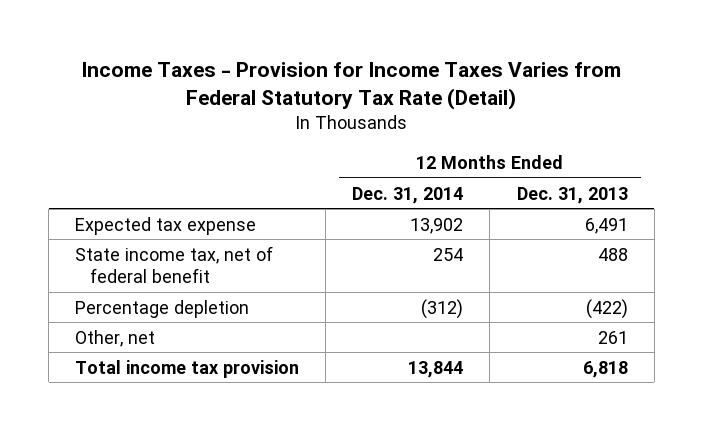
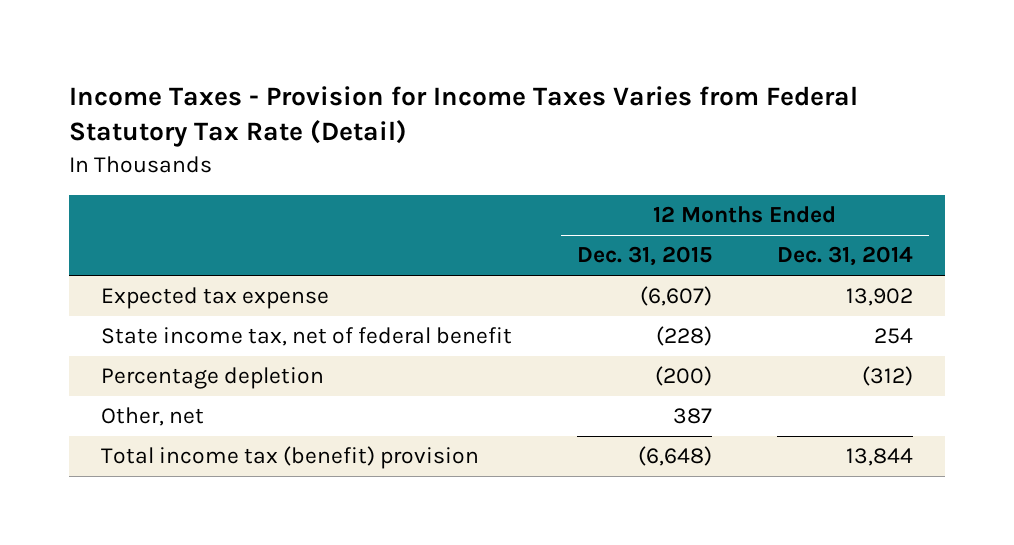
- | 12 Months Ended Dec. 31, 2014 | 12 Months Ended Dec. 31, 2013
+ | 12 Months Ended Dec. 31, 2015 | 12 Months Ended Dec. 31, 2014
- Total income tax provision | 13,844 | 6,818
+ Total income tax (benefit) provision | (6,648) | 13,844

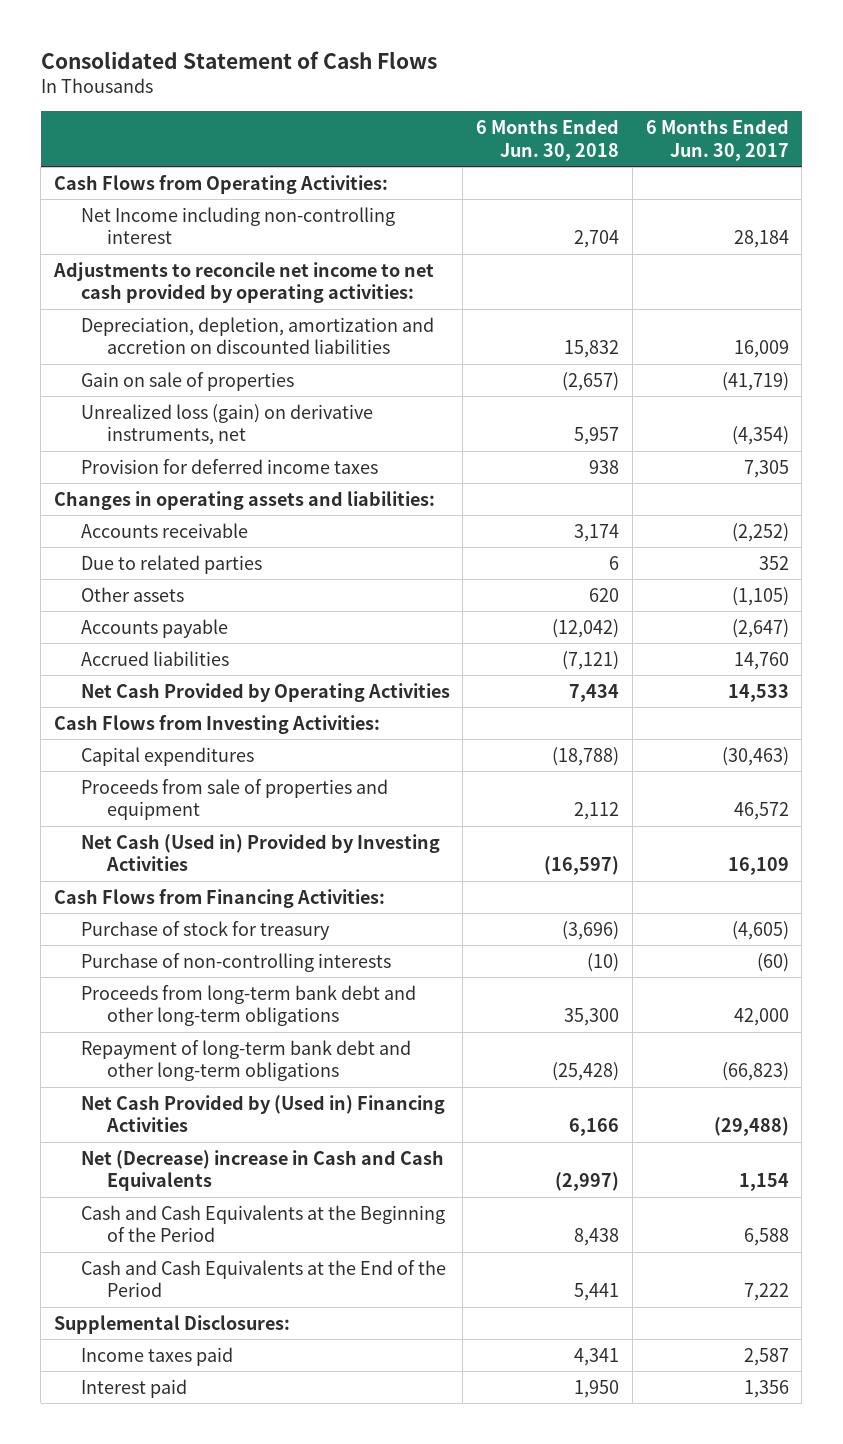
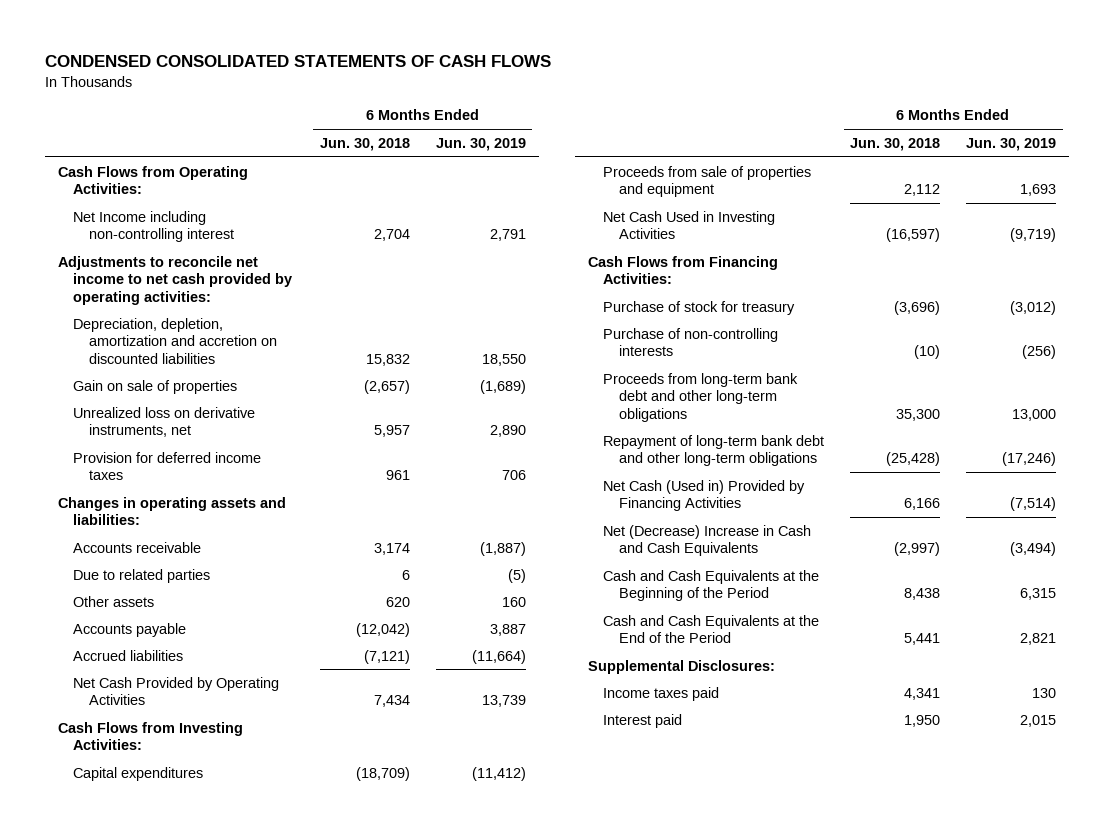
- Consolidated Statement of Cash Flows
+ CONDENSED CONSOLIDATED STATEMENTS OF CASH FLOWS
- | 6 Months Ended Jun. 30, 2018 | 6 Months Ended Jun. 30, 2017
+ | 6 Months Ended Jun. 30, 2018 | 6 Months Ended Jun. 30, 2019
- Unrealized loss (gain) on derivative instruments, net | 5,957 | (4,354)
- Provision for deferred income taxes | 938 | 7,305
+ Unrealized loss on derivative instruments, net | 5,957 | 2,890
+ Provision for deferred income taxes | 961 | 706
- Capital expenditures | (18,788) | (30,463)
+ Capital expenditures | (18,709) | (11,412)
- Net Cash (Used in) Provided by Investing Activities | (16,597) | 16,109
+ Net Cash Used in Investing Activities | (16,597) | (9,719)
- Net Cash Provided by (Used in) Financing Activities | 6,166 | (29,488)
- Net (Decrease) increase in Cash and Cash Equivalents | (2,997) | 1,154
+ Net Cash (Used in) Provided by Financing Activities | 6,166 | (7,514)
+ Net (Decrease) Increase in Cash and Cash Equivalents | (2,997) | (3,494)

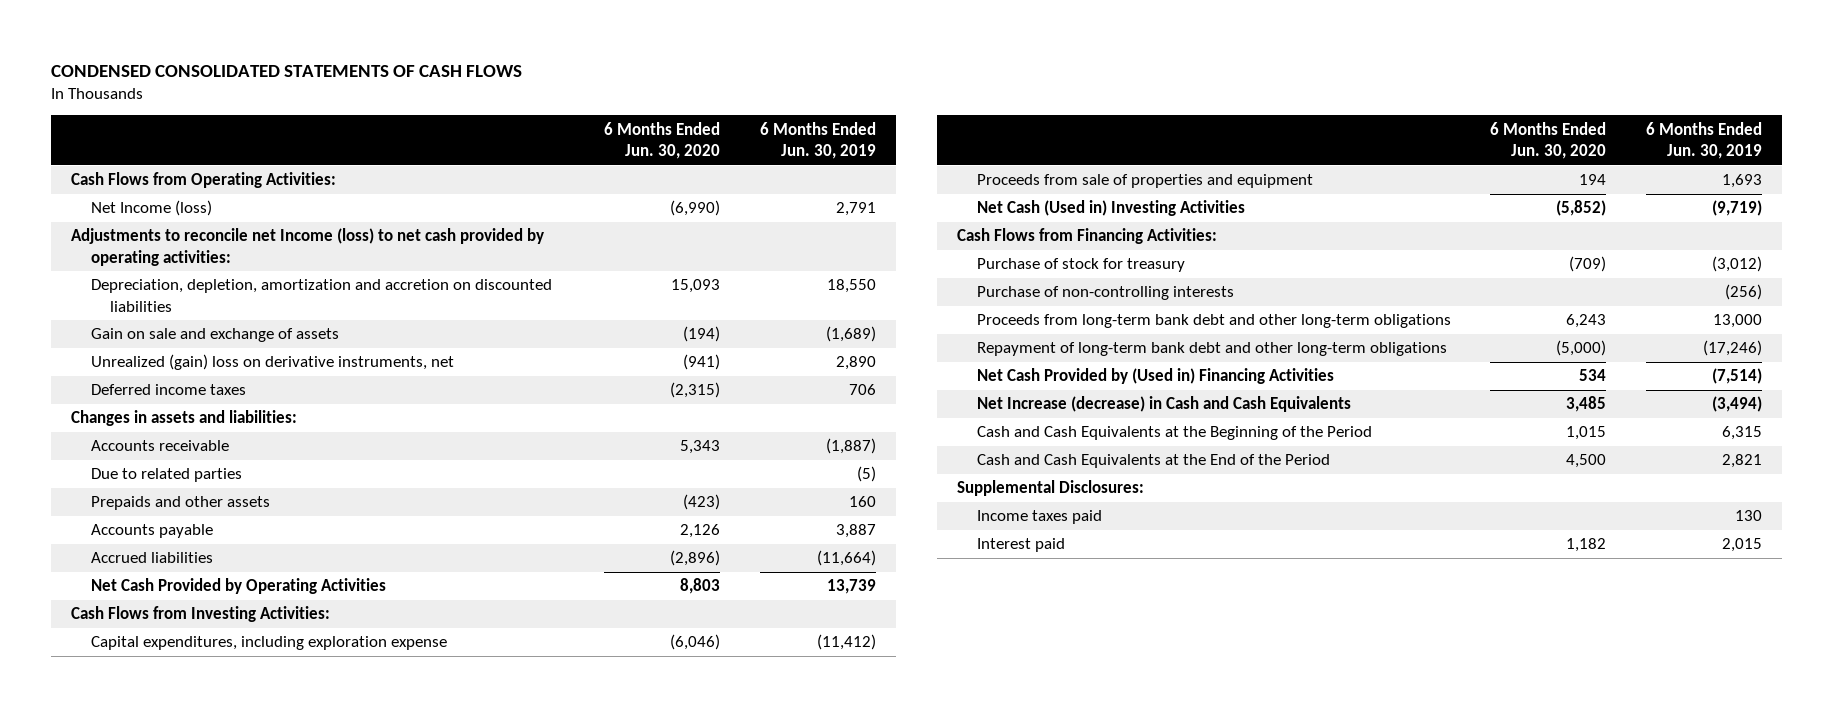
- | 6 Months Ended Jun. 30, 2018 | 6 Months Ended Jun. 30, 2019
+ | 6 Months Ended Jun. 30, 2020 | 6 Months Ended Jun. 30, 2019
- Net Income including non-controlling interest | 2,704 | 2,791
- Adjustments to reconcile net income to net cash provided by operating activities:
+ Net Income (loss) | (6,990) | 2,791
+ Adjustments to reconcile net Income (loss) to net cash provided by operating activities:
- Gain on sale of properties | (2,657) | (1,689)
- Unrealized loss on derivative instruments, net | 5,957 | 2,890
- Provision for deferred income taxes | 961 | 706
- Changes in operating assets and liabilities:
+ Gain on sale and exchange of assets | (194) | (1,689)
+ Unrealized (gain) loss on derivative instruments, net | (941) | 2,890
+ Deferred income taxes | (2,315) | 706
+ Changes in assets and liabilities:
- Other assets | 620 | 160
+ Prepaids and other assets | (423) | 160
- Capital expenditures | (18,709) | (11,412)
+ Capital expenditures, including exploration expense | (6,046) | (11,412)
- Net Cash Used in Investing Activities | (16,597) | (9,719)
+ Net Cash (Used in) Investing Activities | (5,852) | (9,719)
- Net Cash (Used in) Provided by Financing Activities | 6,166 | (7,514)
- Net (Decrease) Increase in Cash and Cash Equivalents | (2,997) | (3,494)
+ Net Cash Provided by (Used in) Financing Activities | 534 | (7,514)
+ Net Increase (decrease) in Cash and Cash Equivalents | 3,485 | (3,494)

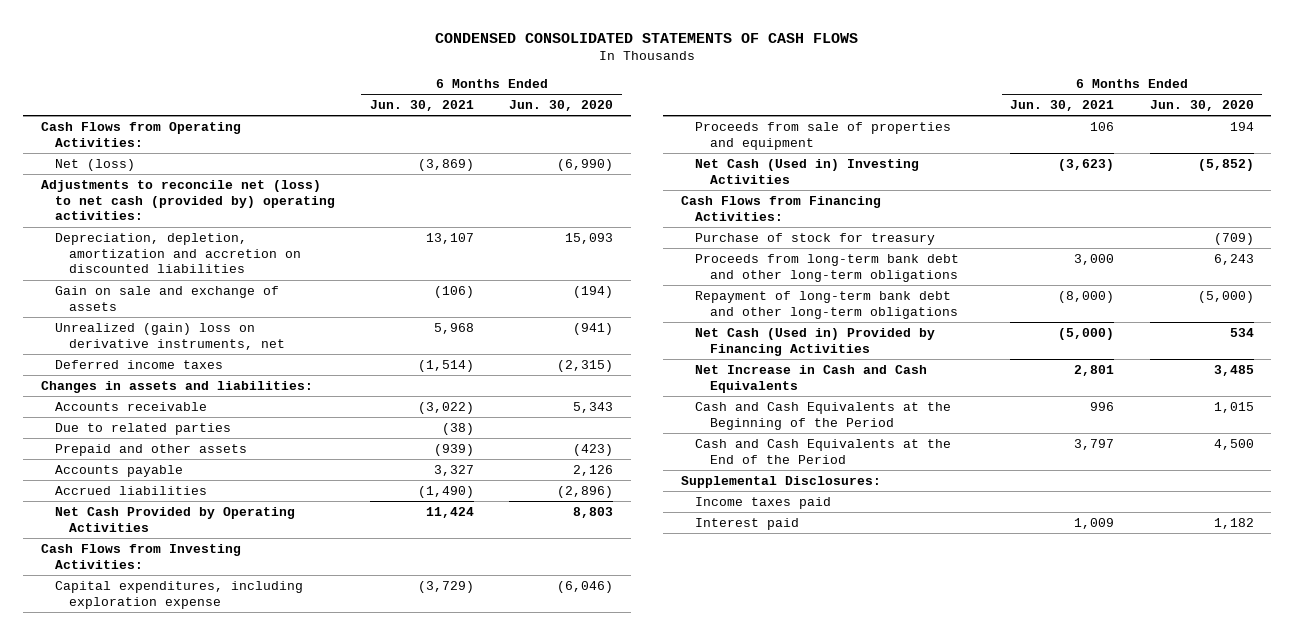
- | 6 Months Ended Jun. 30, 2020 | 6 Months Ended Jun. 30, 2019
+ | 6 Months Ended Jun. 30, 2021 | 6 Months Ended Jun. 30, 2020
- Net Income (loss) | (6,990) | 2,791
- Adjustments to reconcile net Income (loss) to net cash provided by operating activities:
+ Net (loss) | (3,869) | (6,990)
+ Adjustments to reconcile net (loss) to net cash (provided by) operating activities:
- Prepaids and other assets | (423) | 160
+ Prepaid and other assets | (939) | (423)
- Purchase of non-controlling interests | | (256)
- Net Cash Provided by (Used in) Financing Activities | 534 | (7,514)
- Net Increase (decrease) in Cash and Cash Equivalents | 3,485 | (3,494)
+ Net Cash (Used in) Provided by Financing Activities | (5,000) | 534
+ Net Increase in Cash and Cash Equivalents | 2,801 | 3,485

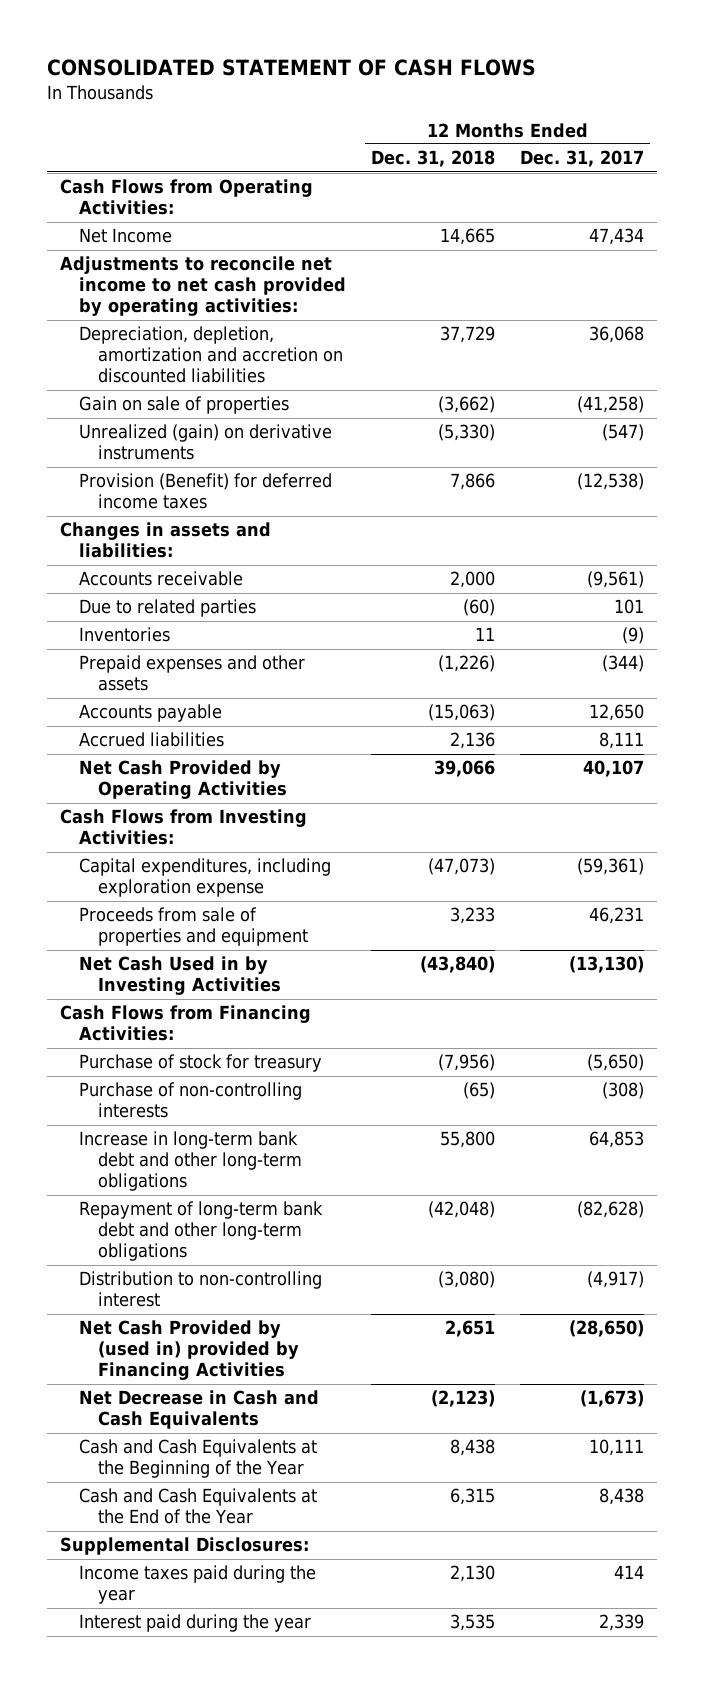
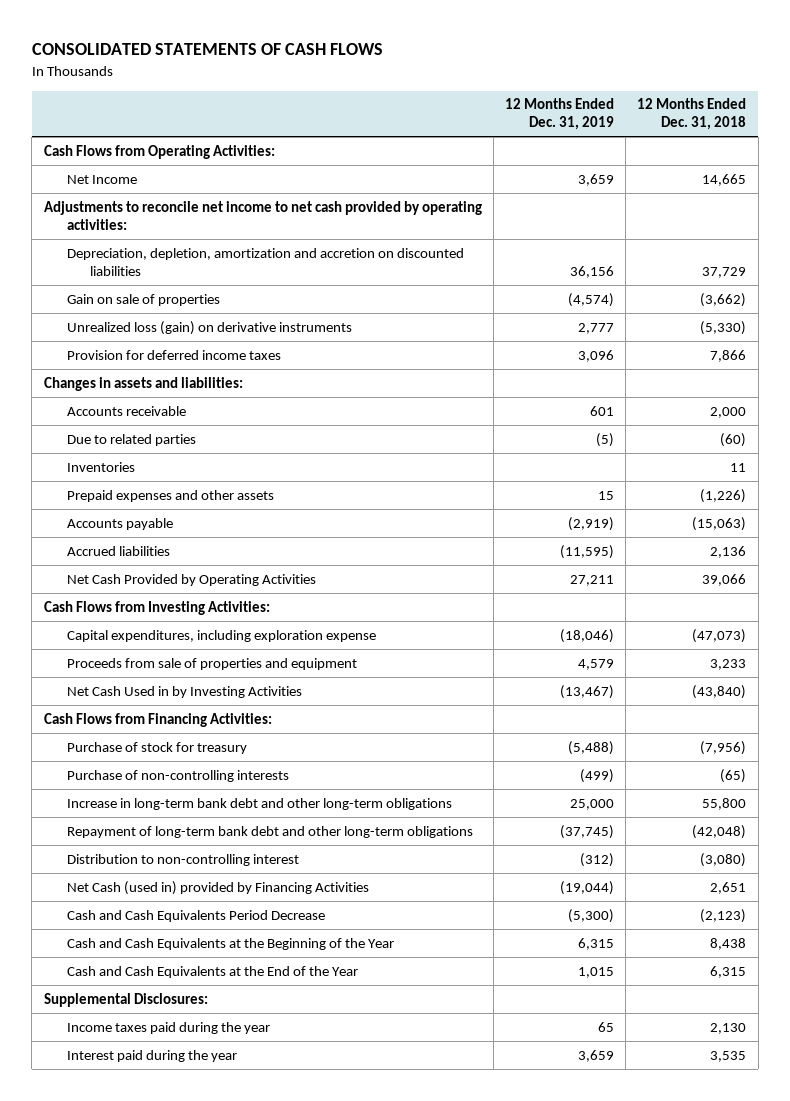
- CONSOLIDATED STATEMENT OF CASH FLOWS
+ CONSOLIDATED STATEMENTS OF CASH FLOWS
- | 12 Months Ended Dec. 31, 2018 | 12 Months Ended Dec. 31, 2017
+ | 12 Months Ended Dec. 31, 2019 | 12 Months Ended Dec. 31, 2018
- Unrealized (gain) on derivative instruments | (5,330) | (547)
- Provision (Benefit) for deferred income taxes | 7,866 | (12,538)
+ Unrealized loss (gain) on derivative instruments | 2,777 | (5,330)
+ Provision for deferred income taxes | 3,096 | 7,866
- Net Cash Provided by (used in) provided by Financing Activities | 2,651 | (28,650)
- Net Decrease in Cash and Cash Equivalents | (2,123) | (1,673)
+ Net Cash (used in) provided by Financing Activities | (19,044) | 2,651
+ Cash and Cash Equivalents Period Decrease | (5,300) | (2,123)

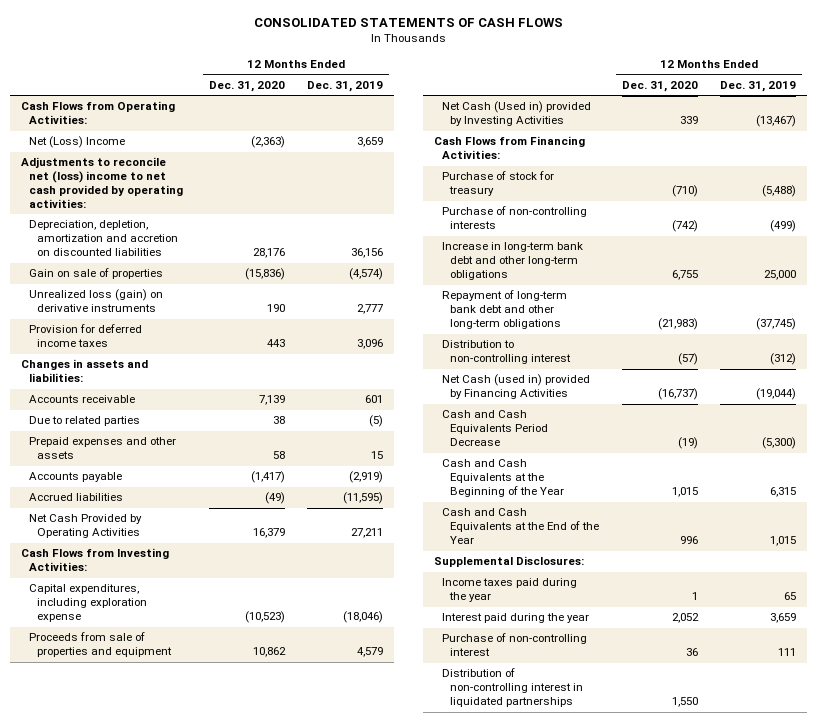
- | 12 Months Ended Dec. 31, 2019 | 12 Months Ended Dec. 31, 2018
+ | 12 Months Ended Dec. 31, 2020 | 12 Months Ended Dec. 31, 2019
- Net Income | 3,659 | 14,665
- Adjustments to reconcile net income to net cash provided by operating activities:
+ Net (Loss) Income | (2,363) | 3,659
+ Adjustments to reconcile net (loss) income to net cash provided by operating activities:
- Inventories | | 11
- Net Cash Used in by Investing Activities | (13,467) | (43,840)
+ Net Cash (Used in) provided by Investing Activities | 339 | (13,467)
+ Purchase of non-controlling interest | 36 | 111
+ Distribution of non-controlling interest in liquidated partnerships | 1,550 |

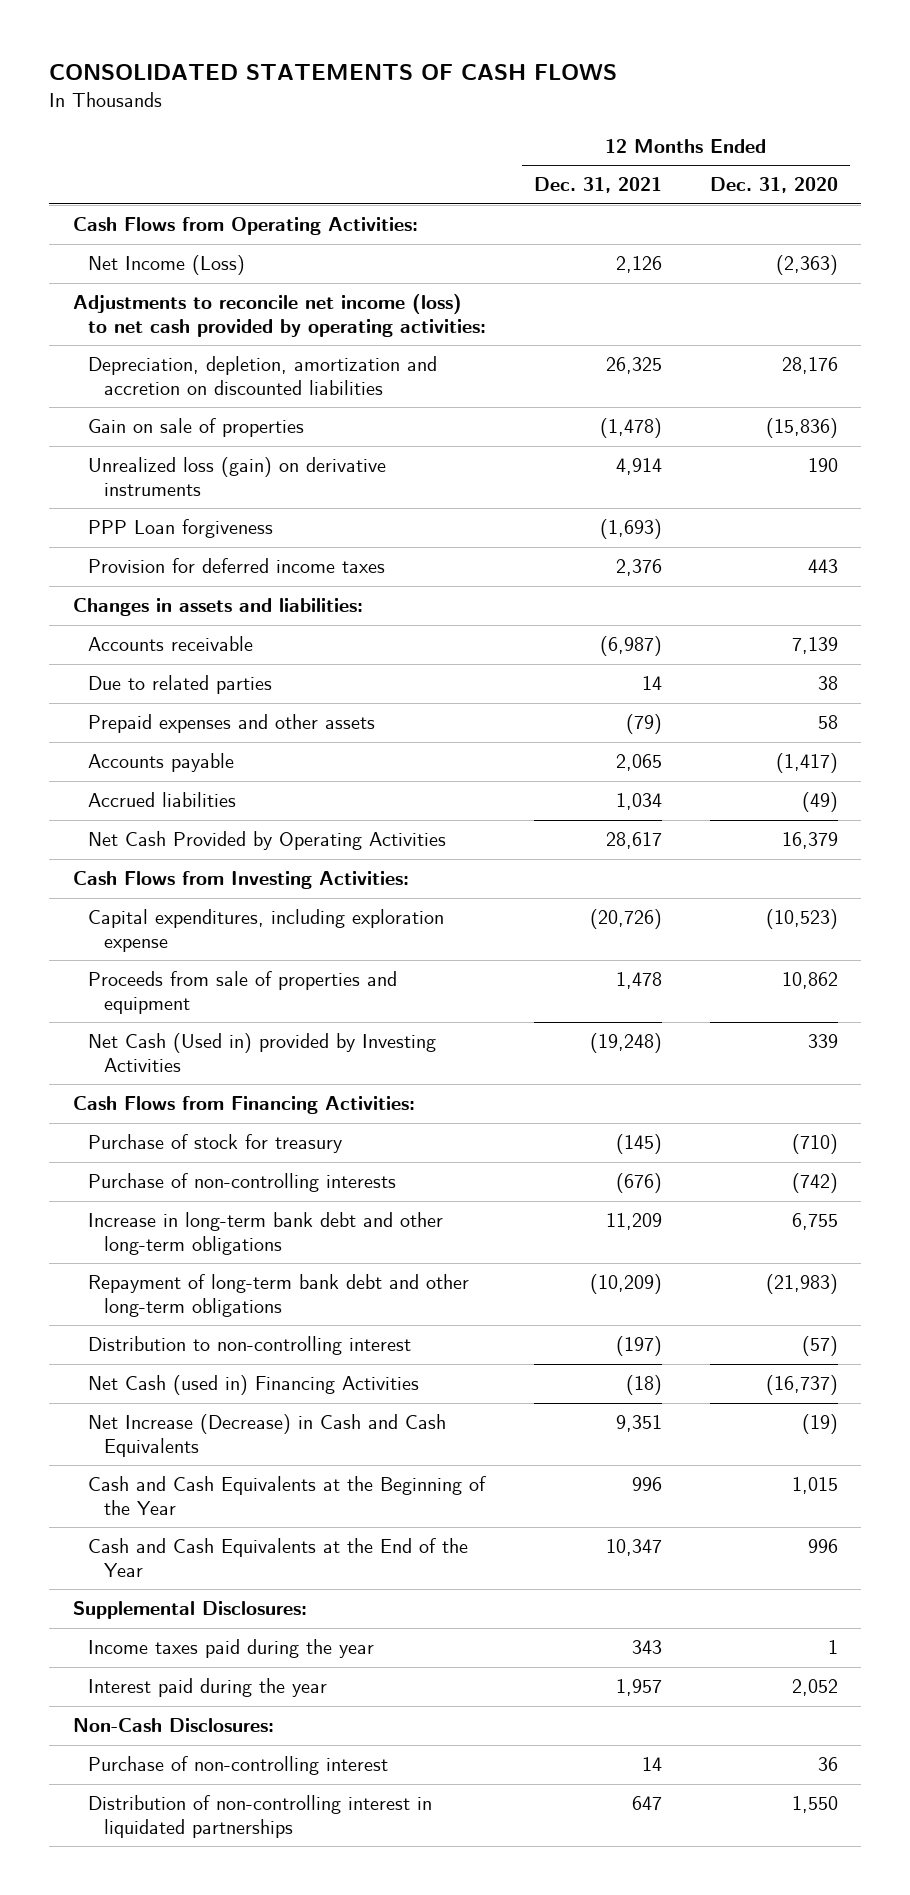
- | 12 Months Ended Dec. 31, 2020 | 12 Months Ended Dec. 31, 2019
+ | 12 Months Ended Dec. 31, 2021 | 12 Months Ended Dec. 31, 2020
- Net (Loss) Income | (2,363) | 3,659
- Adjustments to reconcile net (loss) income to net cash provided by operating activities:
+ Net Income (Loss) | 2,126 | (2,363)
+ Adjustments to reconcile net income (loss) to net cash provided by operating activities:
+ PPP Loan forgiveness | (1,693) |
- Net Cash (used in) provided by Financing Activities | (16,737) | (19,044)
- Cash and Cash Equivalents Period Decrease | (19) | (5,300)
+ Net Cash (used in) Financing Activities | (18) | (16,737)
+ Net Increase (Decrease) in Cash and Cash Equivalents | 9,351 | (19)
+ Non-Cash Disclosures:

